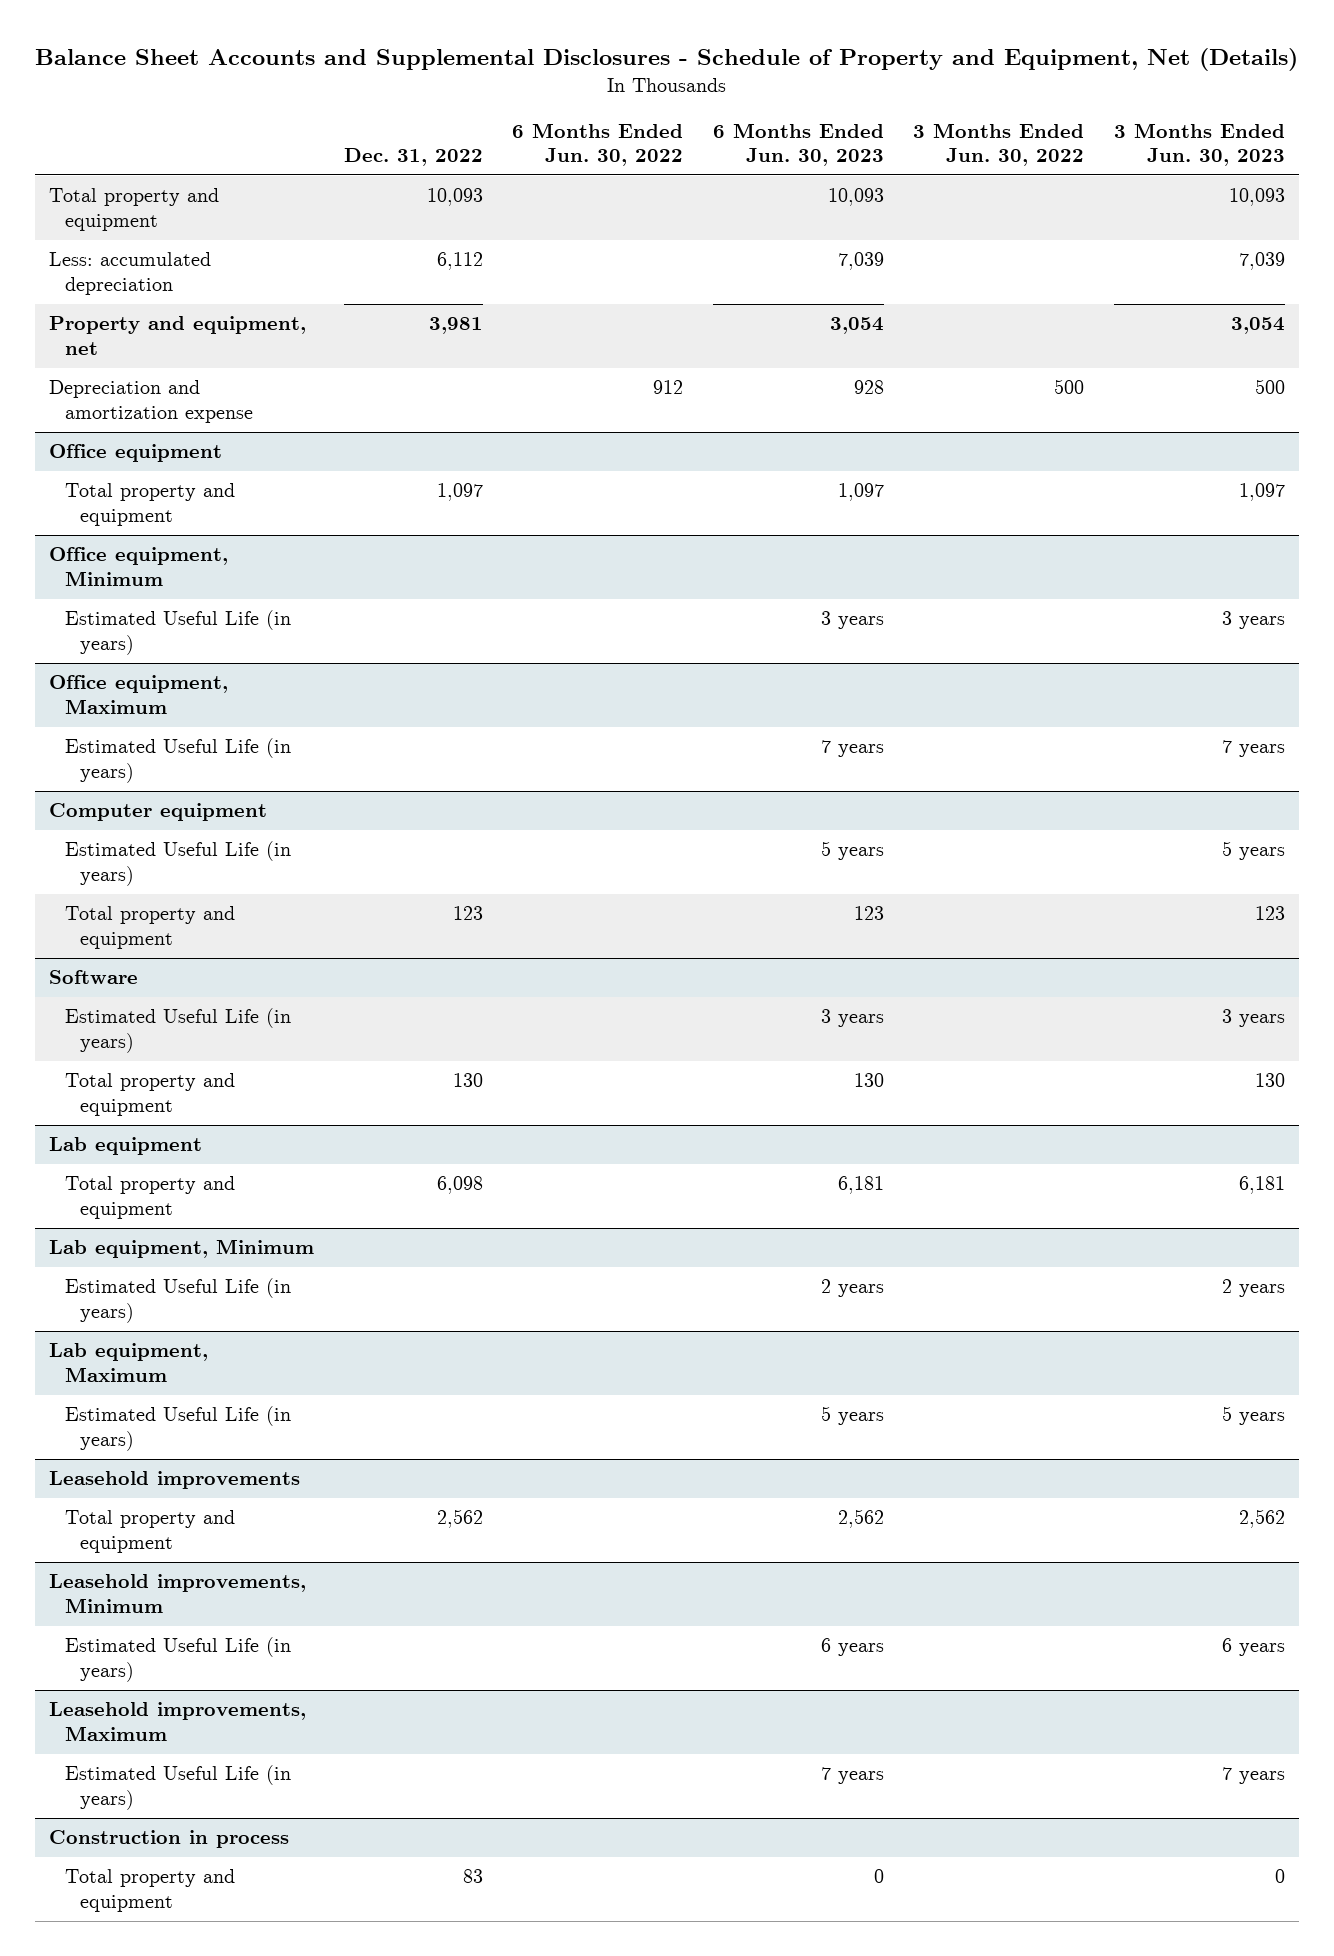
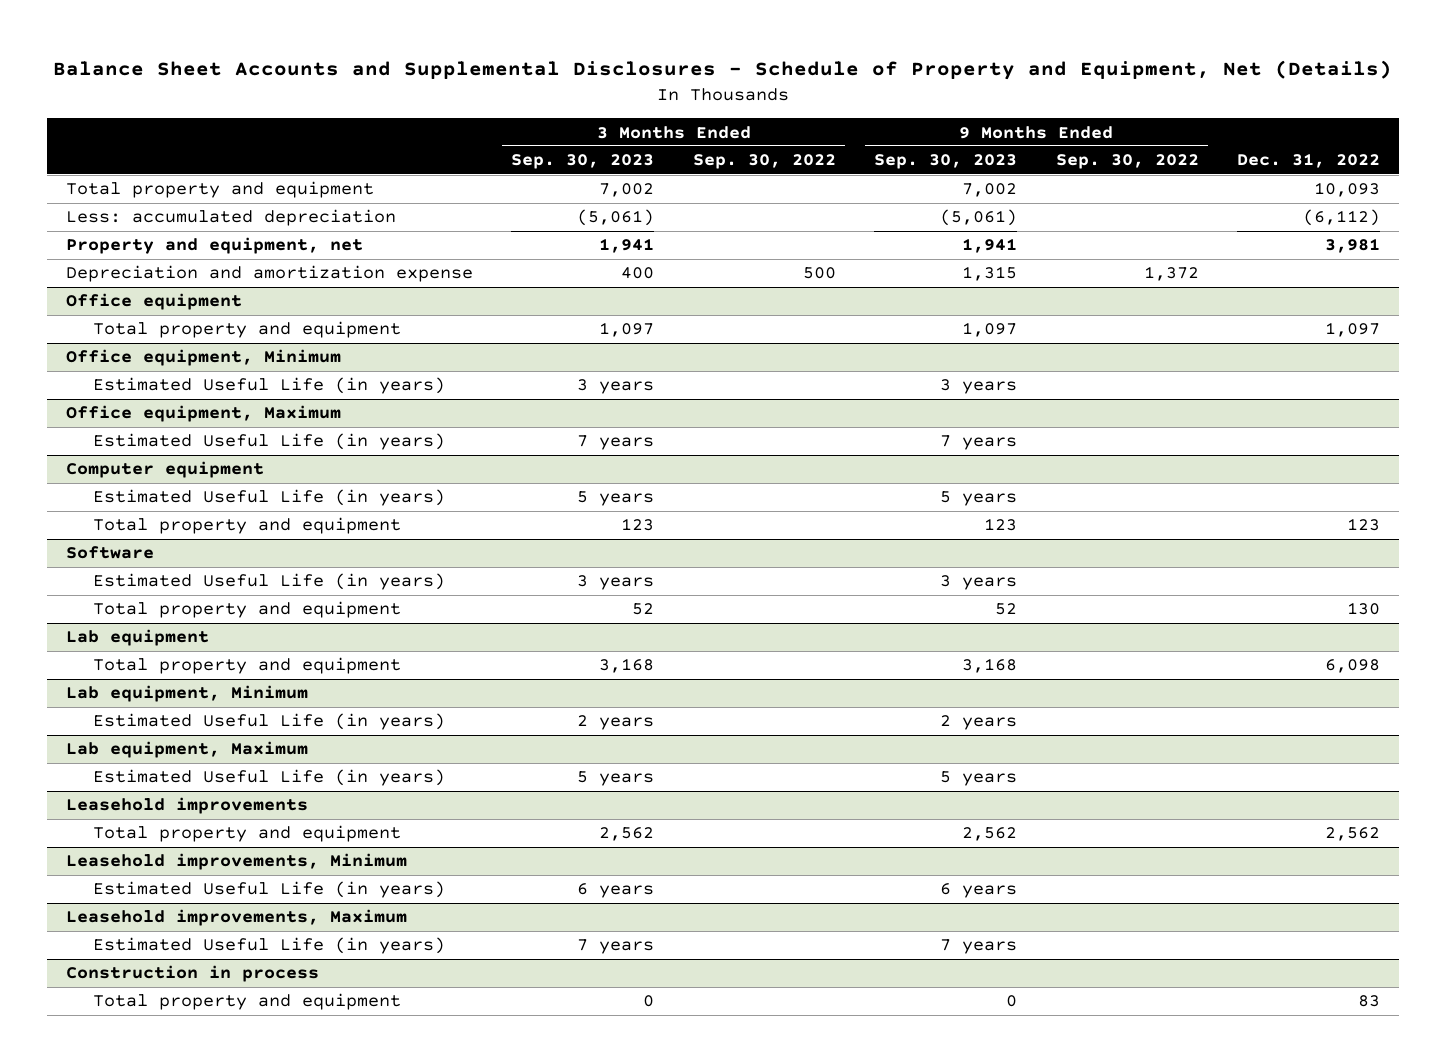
- | Dec. 31, 2022 | 6 Months Ended Jun. 30, 2022 | 6 Months Ended Jun. 30, 2023 | 3 Months Ended Jun. 30, 2022 | 3 Months Ended Jun. 30, 2023
+ | 3 Months Ended Sep. 30, 2023 | 3 Months Ended Sep. 30, 2022 | 9 Months Ended Sep. 30, 2023 | 9 Months Ended Sep. 30, 2022 | Dec. 31, 2022
- Less: accumulated depreciation | 6,112 | | 7,039 | | 7,039
+ Less: accumulated depreciation | (5,061) | | (5,061) | | (6,112)

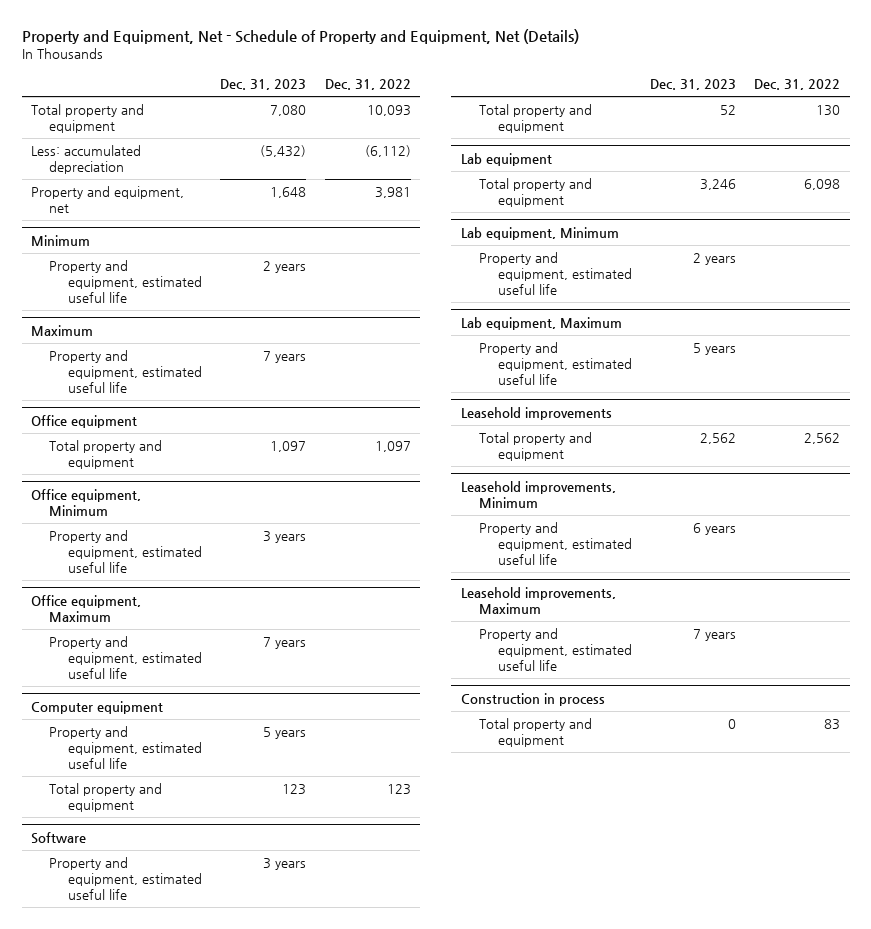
- Balance Sheet Accounts and Supplemental Disclosures - Schedule of Property and Equipment, Net (Details)
+ Property and Equipment, Net - Schedule of Property and Equipment, Net (Details)
- | 3 Months Ended Sep. 30, 2023 | 3 Months Ended Sep. 30, 2022 | 9 Months Ended Sep. 30, 2023 | 9 Months Ended Sep. 30, 2022 | Dec. 31, 2022
+ | Dec. 31, 2023 | Dec. 31, 2022
- Depreciation and amortization expense | 400 | 500 | 1,315 | 1,372 |
+ Minimum
+ Property and equipment, estimated useful life | 2 years |
+ Maximum
+ Property and equipment, estimated useful life | 7 years |
@ Office equipment, Minimum
- Estimated Useful Life (in years) | 3 years | | 3 years | |
+ Property and equipment, estimated useful life | 3 years |
@ Office equipment, Maximum
- Estimated Useful Life (in years) | 7 years | | 7 years | |
+ Property and equipment, estimated useful life | 7 years |
@ Computer equipment
- Estimated Useful Life (in years) | 5 years | | 5 years | |
+ Property and equipment, estimated useful life | 5 years |
@ Software
- Estimated Useful Life (in years) | 3 years | | 3 years | |
+ Property and equipment, estimated useful life | 3 years |
@ Lab equipment, Minimum
- Estimated Useful Life (in years) | 2 years | | 2 years | |
+ Property and equipment, estimated useful life | 2 years |
@ Lab equipment, Maximum
- Estimated Useful Life (in years) | 5 years | | 5 years | |
+ Property and equipment, estimated useful life | 5 years |
@ Leasehold improvements, Minimum
- Estimated Useful Life (in years) | 6 years | | 6 years | |
+ Property and equipment, estimated useful life | 6 years |
@ Leasehold improvements, Maximum
- Estimated Useful Life (in years) | 7 years | | 7 years | |
+ Property and equipment, estimated useful life | 7 years |

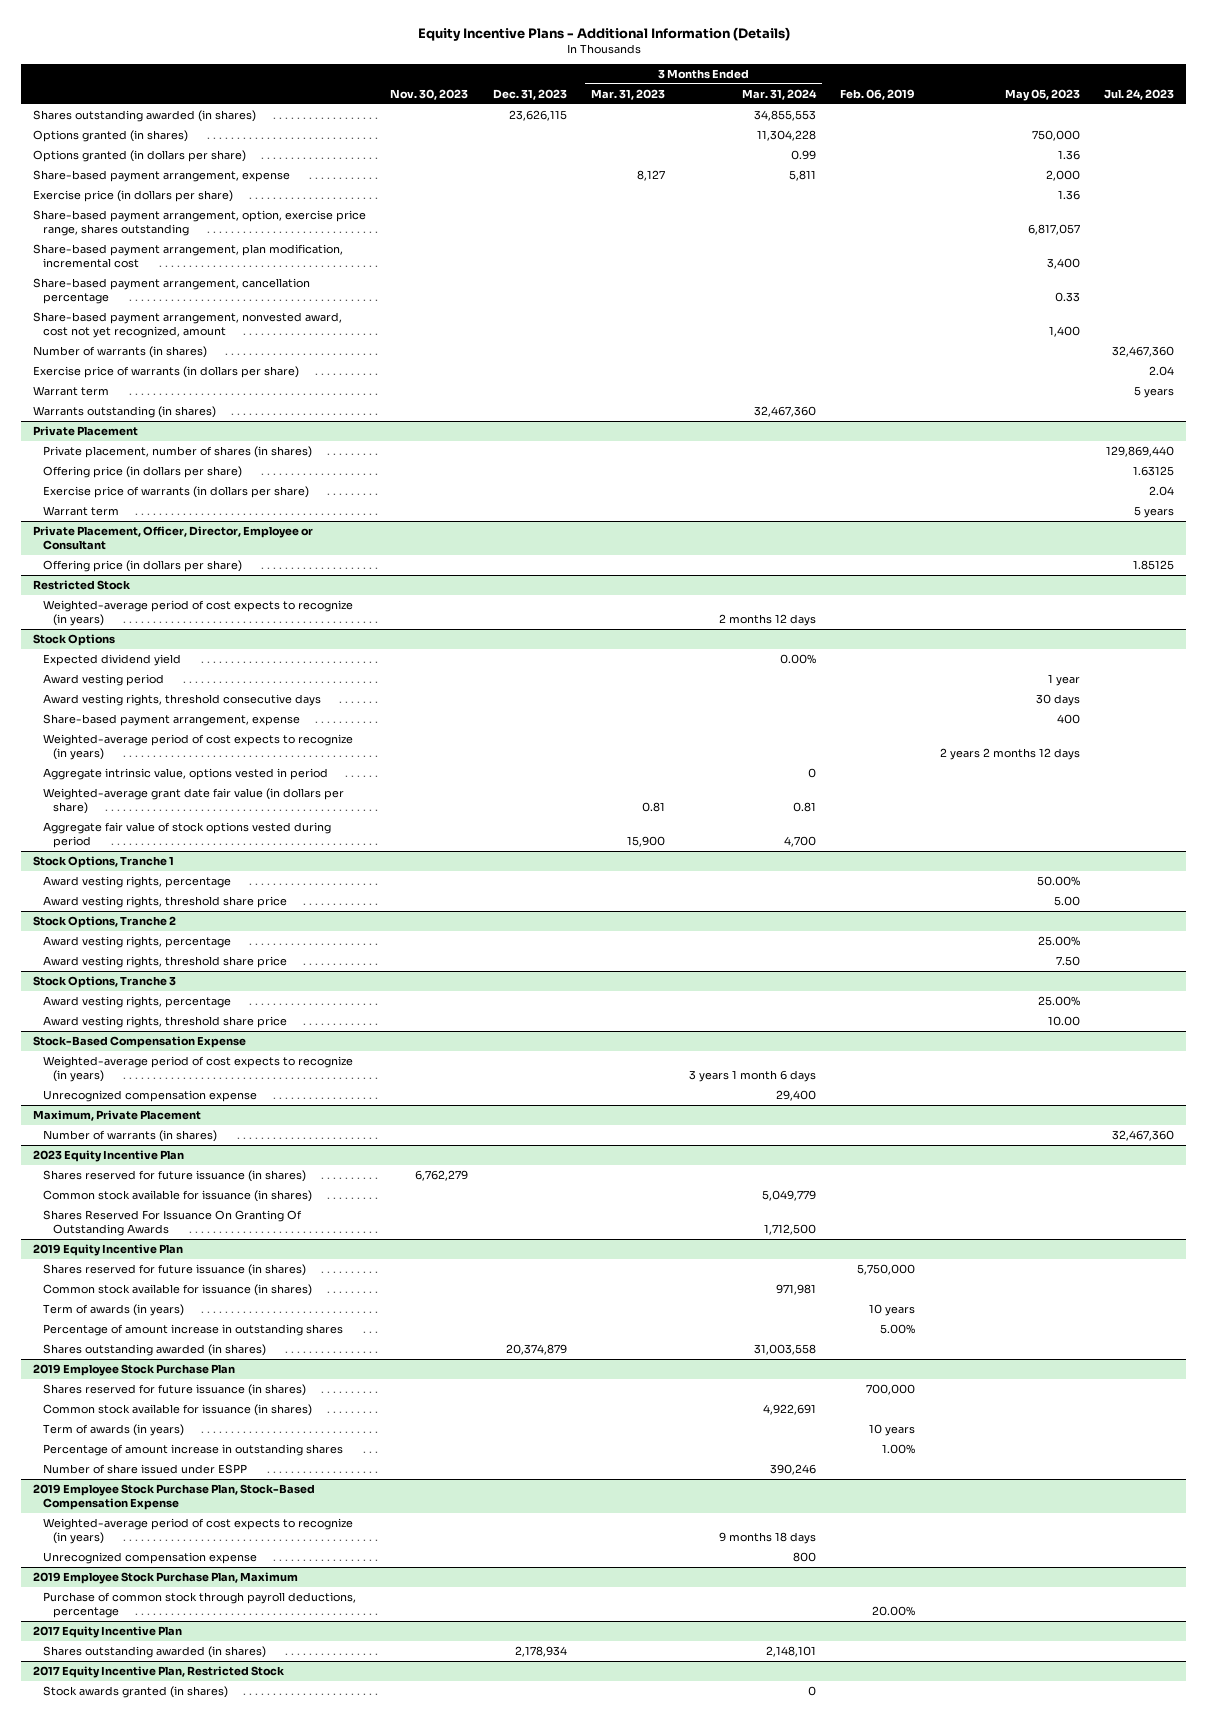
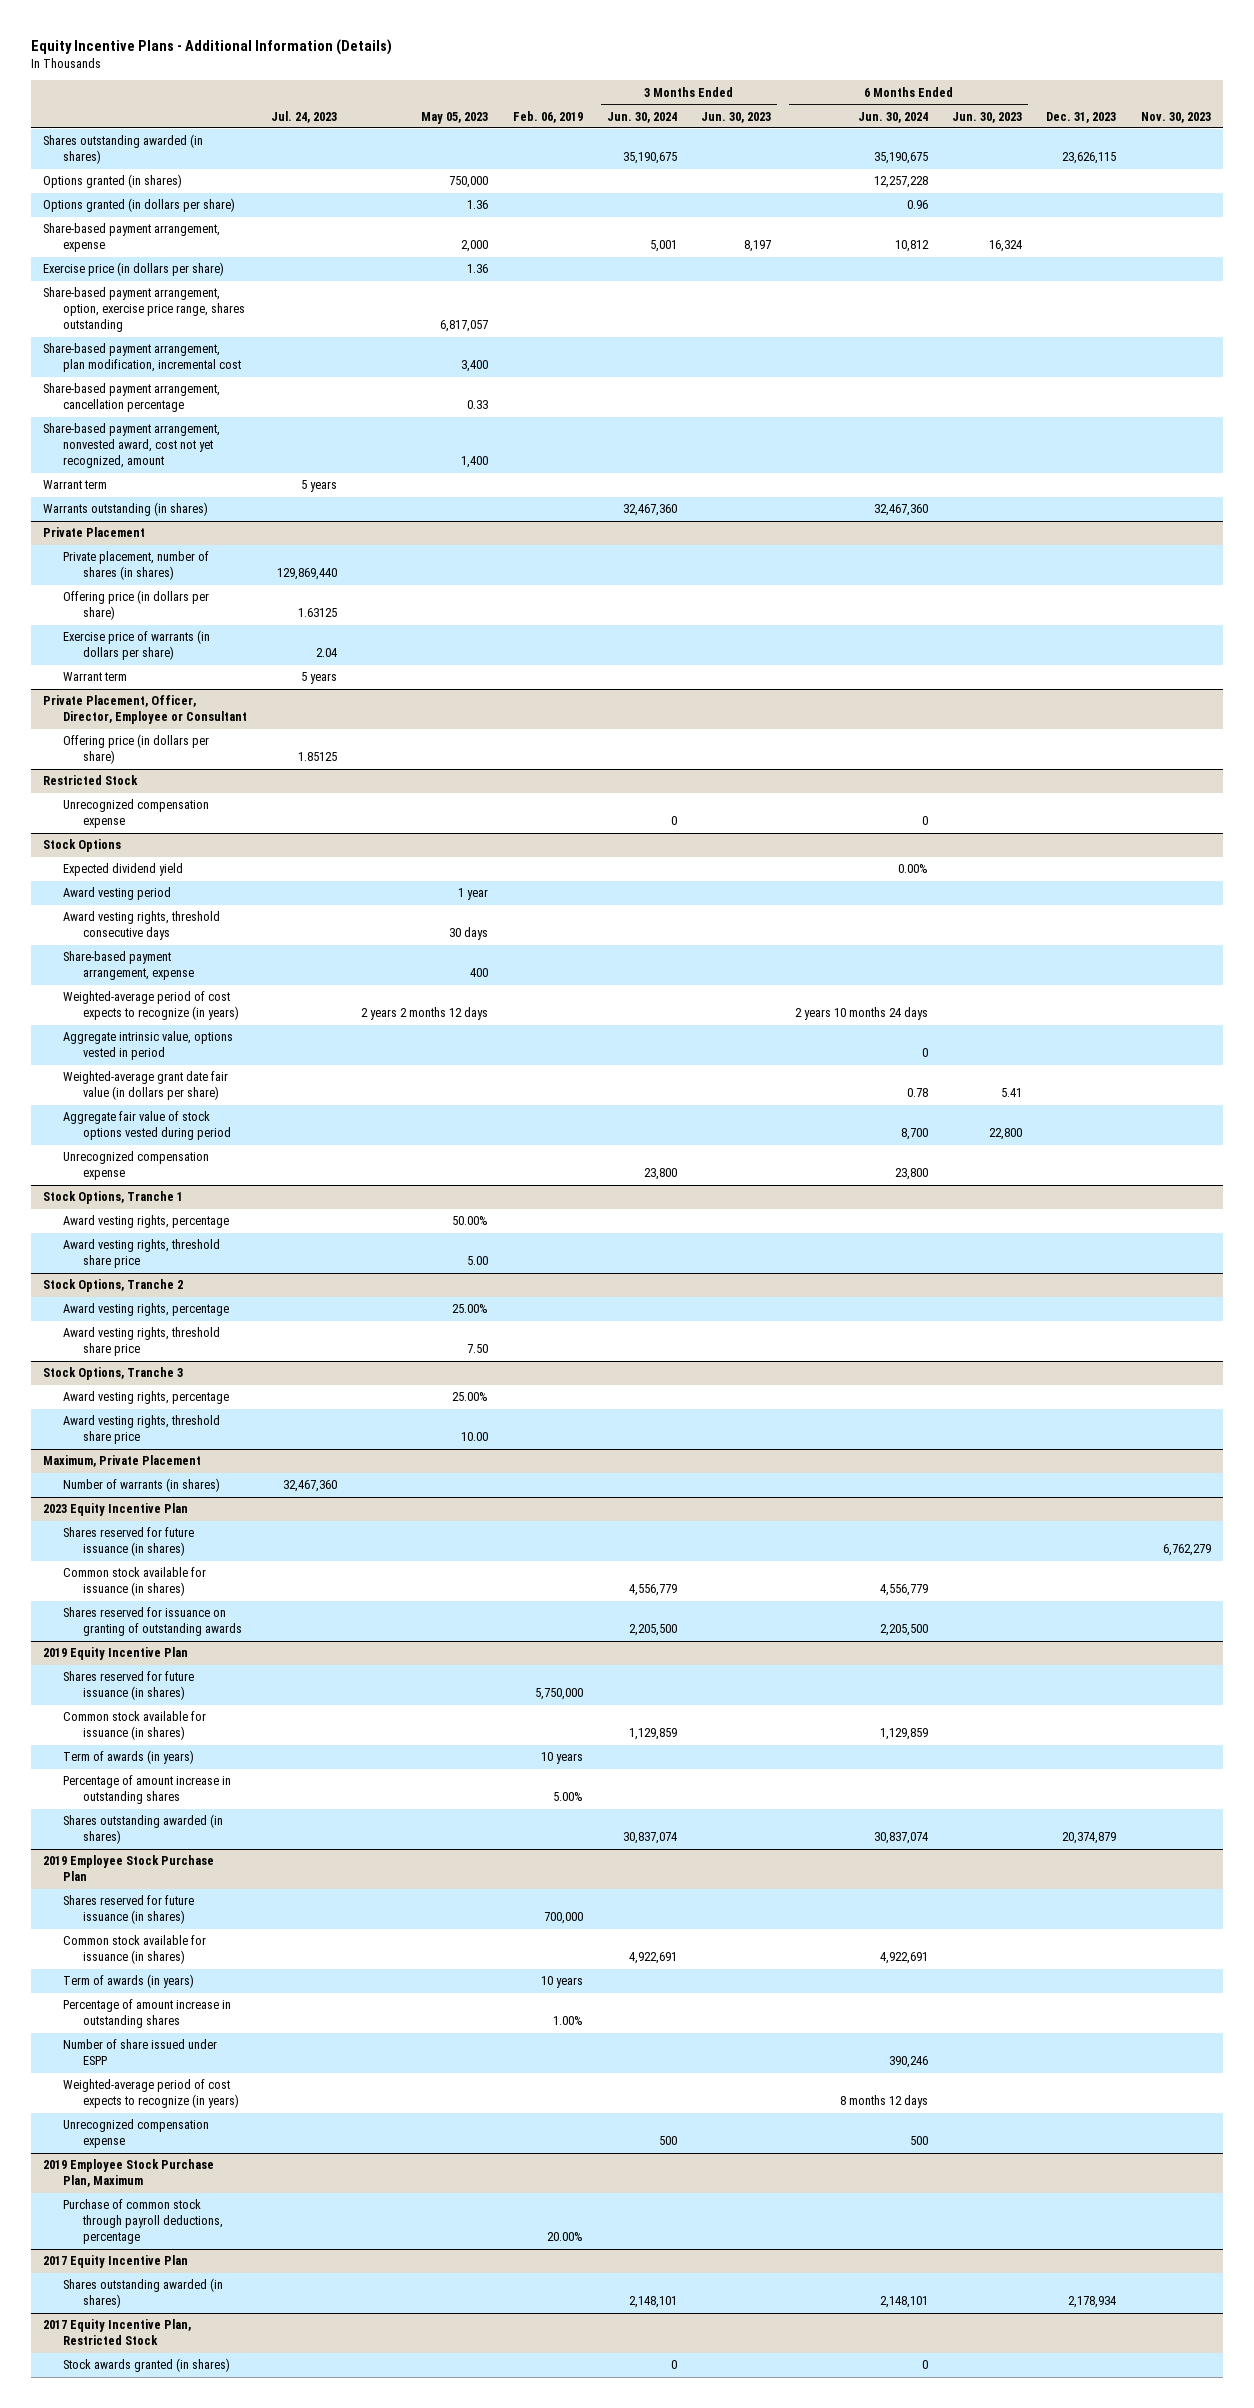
- | Nov. 30, 2023 | Dec. 31, 2023 | 3 Months Ended Mar. 31, 2023 | 3 Months Ended Mar. 31, 2024 | Feb. 06, 2019 | May 05, 2023 | Jul. 24, 2023
+ | Jul. 24, 2023 | May 05, 2023 | Feb. 06, 2019 | 3 Months Ended Jun. 30, 2024 | 3 Months Ended Jun. 30, 2023 | 6 Months Ended Jun. 30, 2024 | 6 Months Ended Jun. 30, 2023 | Dec. 31, 2023 | Nov. 30, 2023
- Number of warrants (in shares) | | | | | | | 32,467,360
- Exercise price of warrants (in dollars per share) | | | | | | | 2.04
@ Restricted Stock
- Weighted-average period of cost expects to recognize (in years) | | | | 2 months 12 days | | |
+ Unrecognized compensation expense | | | | 0 | | 0 | | |
@ Stock Options
+ Unrecognized compensation expense | | | | 23,800 | | 23,800 | | |
- Stock-Based Compensation Expense
- Weighted-average period of cost expects to recognize (in years) | | | | 3 years 1 month 6 days | | |
- Unrecognized compensation expense | | | | 29,400 | | |
@ 2023 Equity Incentive Plan
- Shares Reserved For Issuance On Granting Of Outstanding Awards | | | | 1,712,500 | | |
+ Shares reserved for issuance on granting of outstanding awards | | | | 2,205,500 | | 2,205,500 | | |
- 2019 Employee Stock Purchase Plan, Stock-Based Compensation Expense
- Weighted-average period of cost expects to recognize (in years) | | | | 9 months 18 days | | |
- Unrecognized compensation expense | | | | 800 | | |
@ 2019 Employee Stock Purchase Plan
+ Weighted-average period of cost expects to recognize (in years) | | | | | | 8 months 12 days | | |
+ Unrecognized compensation expense | | | | 500 | | 500 | | |

